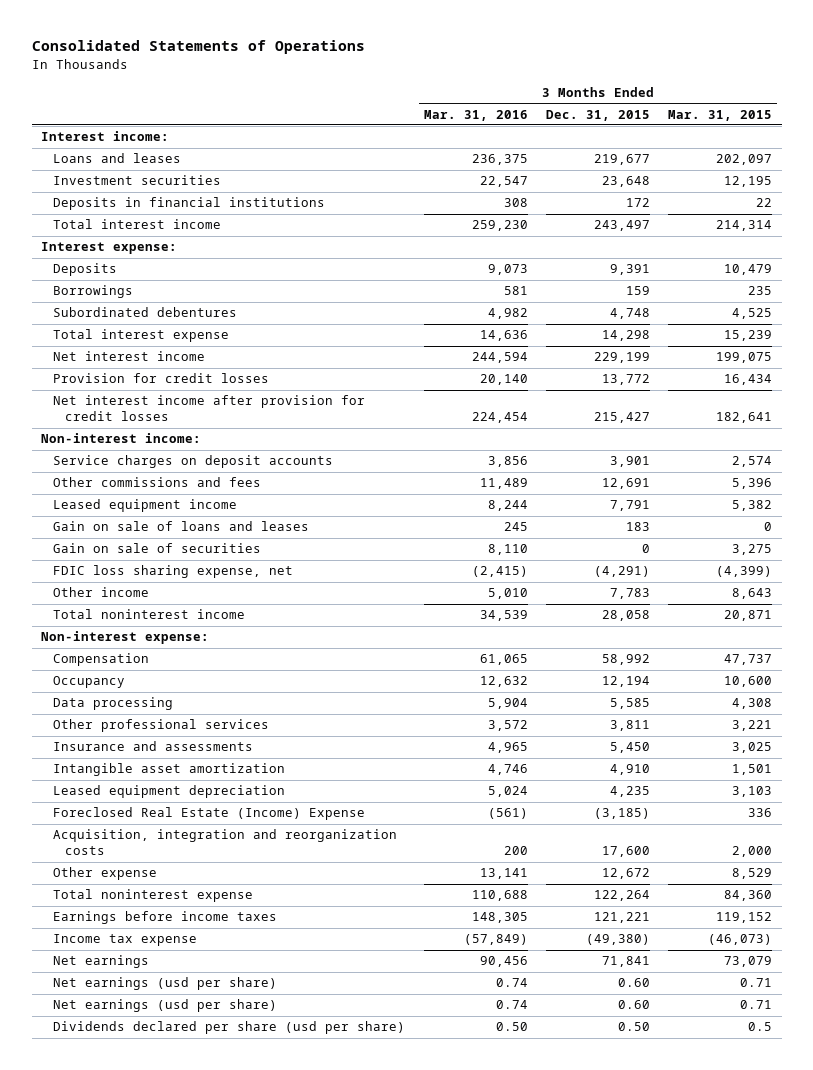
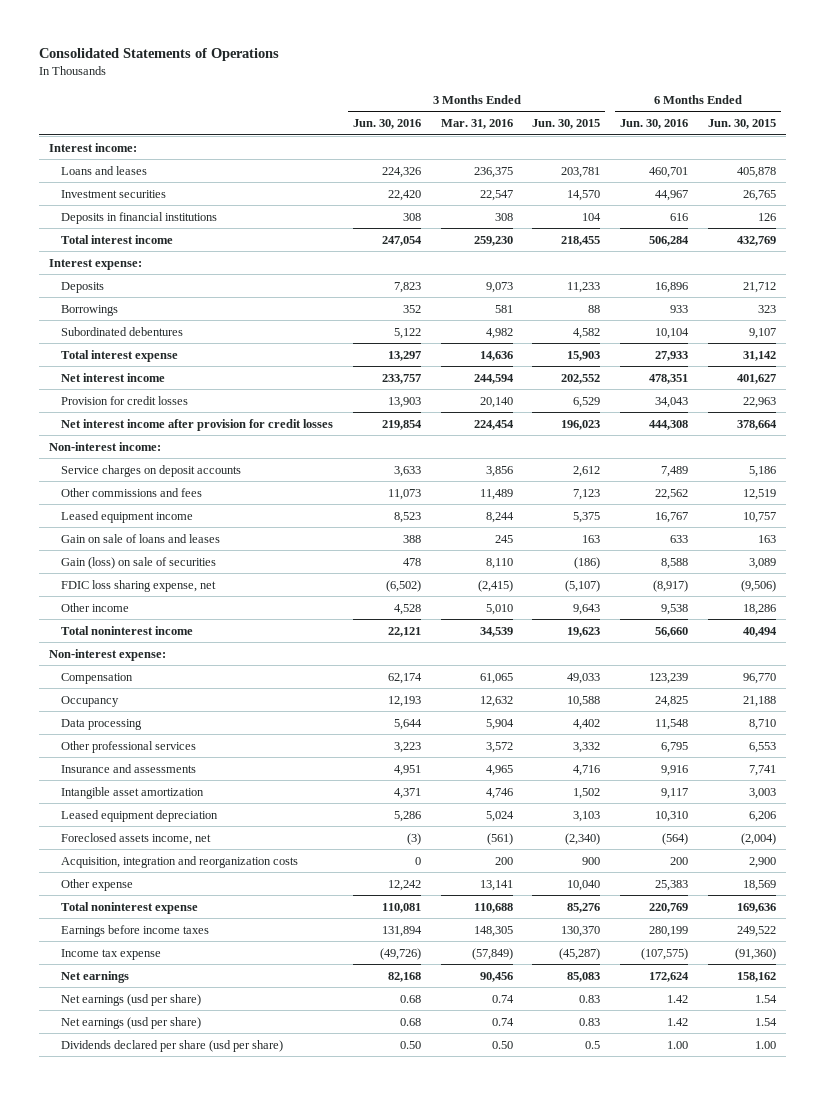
- | 3 Months Ended Mar. 31, 2016 | 3 Months Ended Dec. 31, 2015 | 3 Months Ended Mar. 31, 2015
+ | 3 Months Ended Jun. 30, 2016 | 3 Months Ended Mar. 31, 2016 | 3 Months Ended Jun. 30, 2015 | 6 Months Ended Jun. 30, 2016 | 6 Months Ended Jun. 30, 2015
- Gain on sale of securities | 8,110 | 0 | 3,275
+ Gain (loss) on sale of securities | 478 | 8,110 | (186) | 8,588 | 3,089
- Foreclosed Real Estate (Income) Expense | (561) | (3,185) | 336
+ Foreclosed assets income, net | (3) | (561) | (2,340) | (564) | (2,004)

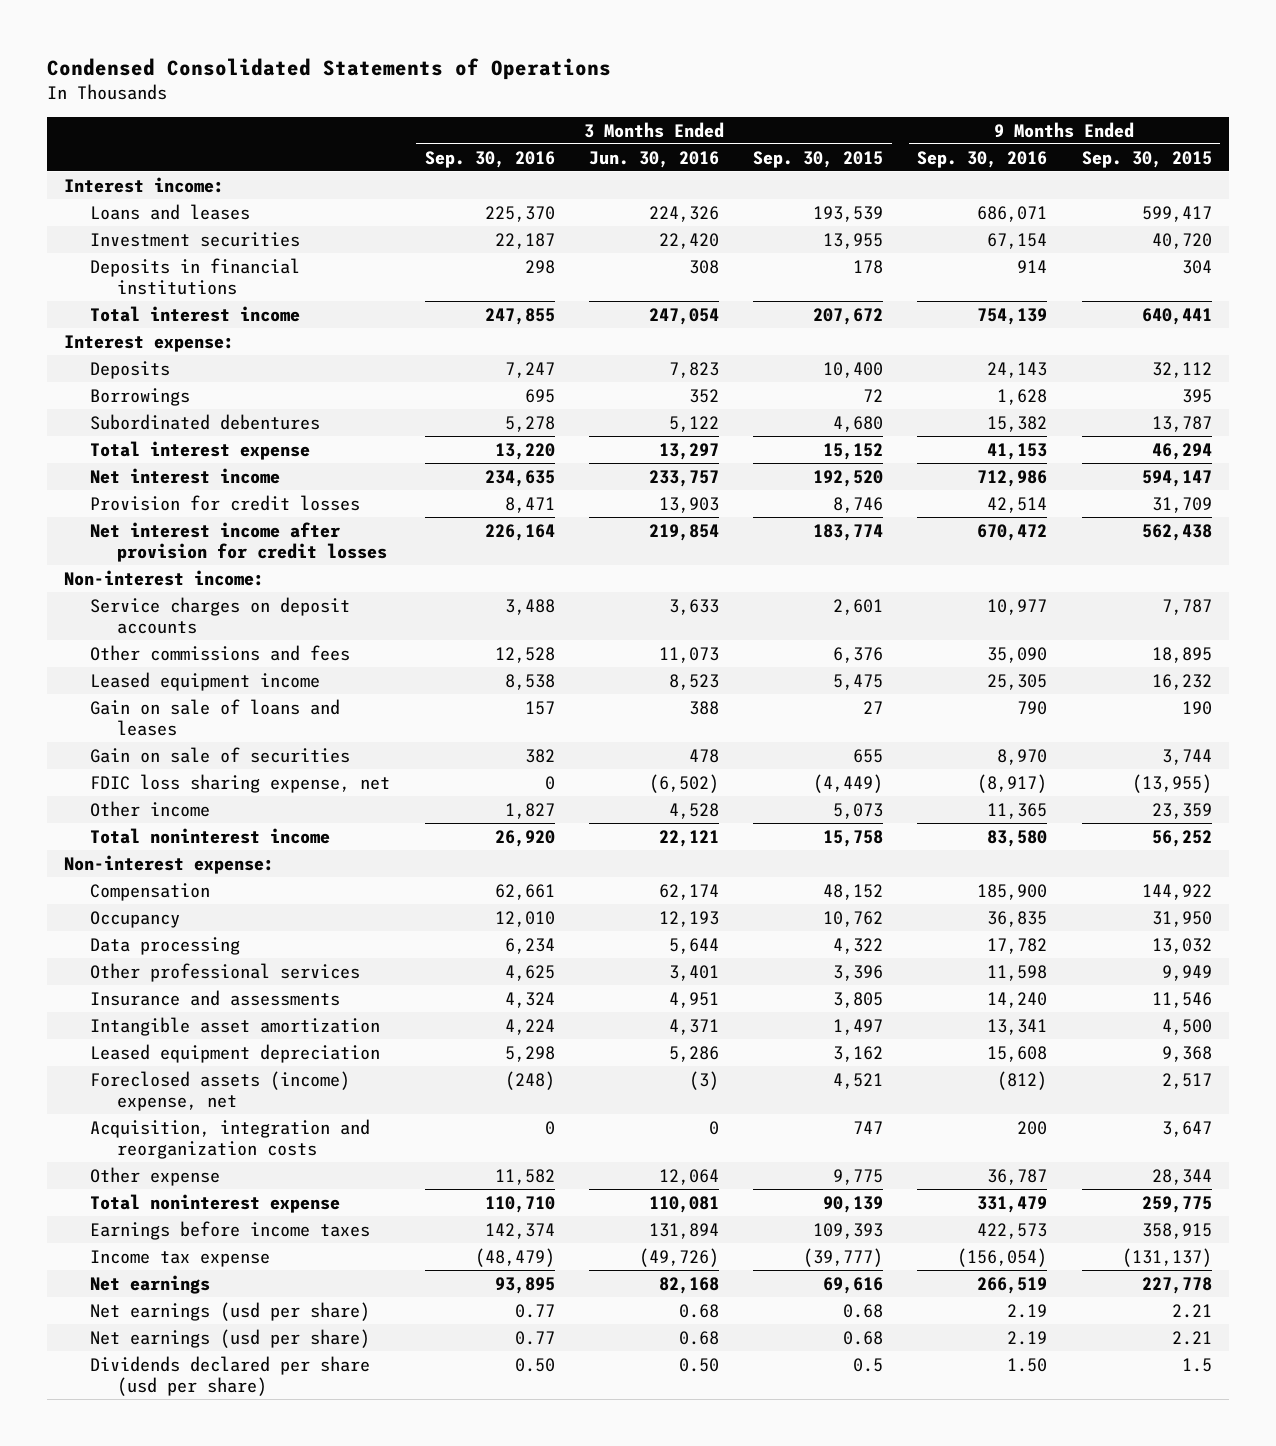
- Consolidated Statements of Operations
+ Condensed Consolidated Statements of Operations
- | 3 Months Ended Jun. 30, 2016 | 3 Months Ended Mar. 31, 2016 | 3 Months Ended Jun. 30, 2015 | 6 Months Ended Jun. 30, 2016 | 6 Months Ended Jun. 30, 2015
+ | 3 Months Ended Sep. 30, 2016 | 3 Months Ended Jun. 30, 2016 | 3 Months Ended Sep. 30, 2015 | 9 Months Ended Sep. 30, 2016 | 9 Months Ended Sep. 30, 2015
- Gain (loss) on sale of securities | 478 | 8,110 | (186) | 8,588 | 3,089
+ Gain on sale of securities | 382 | 478 | 655 | 8,970 | 3,744
- Other professional services | 3,223 | 3,572 | 3,332 | 6,795 | 6,553
+ Other professional services | 4,625 | 3,401 | 3,396 | 11,598 | 9,949
- Foreclosed assets income, net | (3) | (561) | (2,340) | (564) | (2,004)
+ Foreclosed assets (income) expense, net | (248) | (3) | 4,521 | (812) | 2,517
- Other expense | 12,242 | 13,141 | 10,040 | 25,383 | 18,569
+ Other expense | 11,582 | 12,064 | 9,775 | 36,787 | 28,344

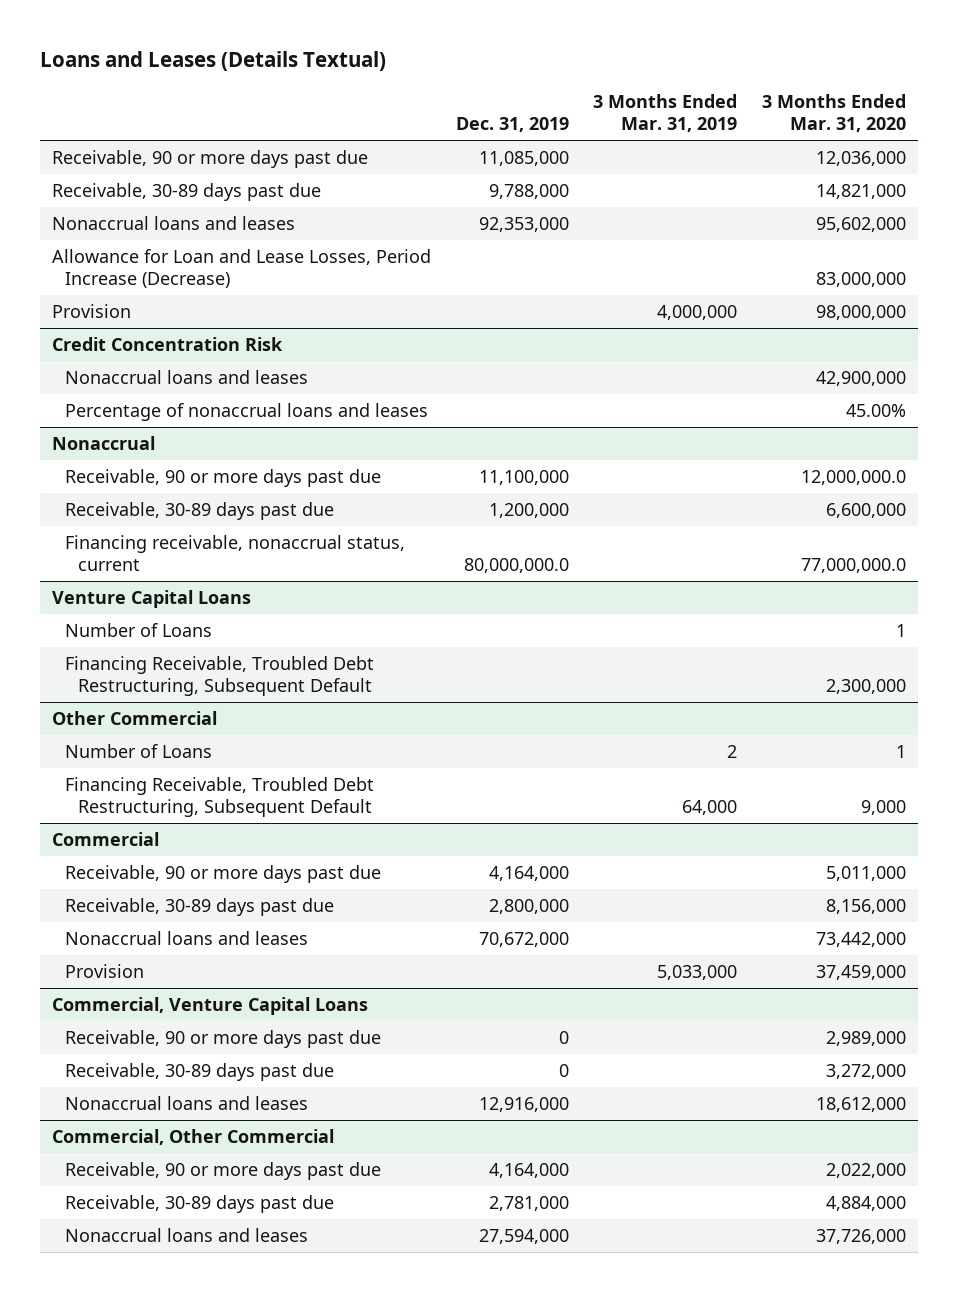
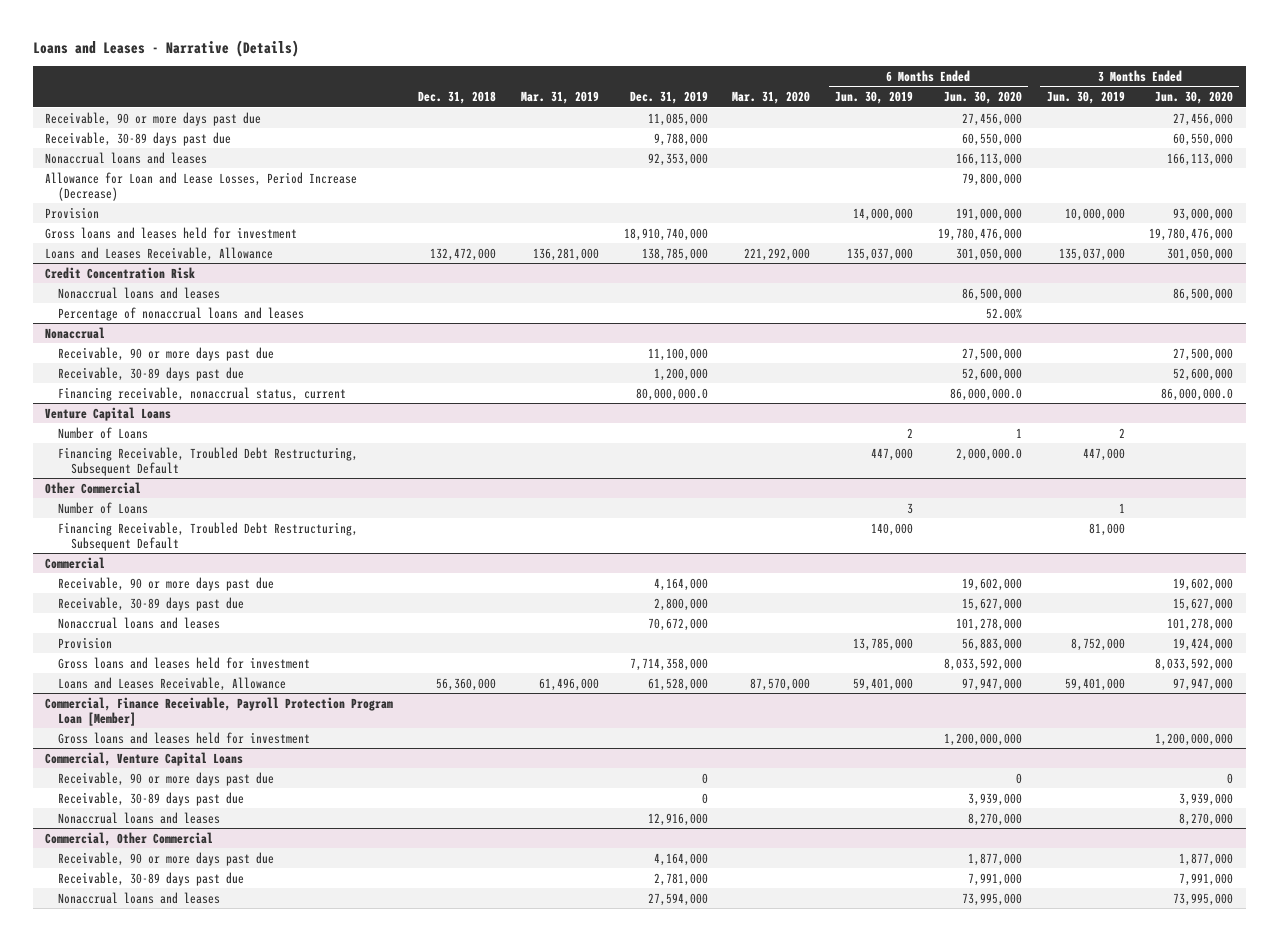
- Loans and Leases (Details Textual)
+ Loans and Leases - Narrative (Details)
- | Dec. 31, 2019 | 3 Months Ended Mar. 31, 2019 | 3 Months Ended Mar. 31, 2020
+ | Dec. 31, 2018 | Mar. 31, 2019 | Dec. 31, 2019 | Mar. 31, 2020 | 6 Months Ended Jun. 30, 2019 | 6 Months Ended Jun. 30, 2020 | 3 Months Ended Jun. 30, 2019 | 3 Months Ended Jun. 30, 2020
+ Gross loans and leases held for investment | | | 18,910,740,000 | | | 19,780,476,000 | | 19,780,476,000
+ Loans and Leases Receivable, Allowance | 132,472,000 | 136,281,000 | 138,785,000 | 221,292,000 | 135,037,000 | 301,050,000 | 135,037,000 | 301,050,000
@ Commercial
+ Gross loans and leases held for investment | | | 7,714,358,000 | | | 8,033,592,000 | | 8,033,592,000
+ Loans and Leases Receivable, Allowance | 56,360,000 | 61,496,000 | 61,528,000 | 87,570,000 | 59,401,000 | 97,947,000 | 59,401,000 | 97,947,000
+ Commercial, Finance Receivable, Payroll Protection Program Loan [Member]
+ Gross loans and leases held for investment | | | | | | 1,200,000,000 | | 1,200,000,000

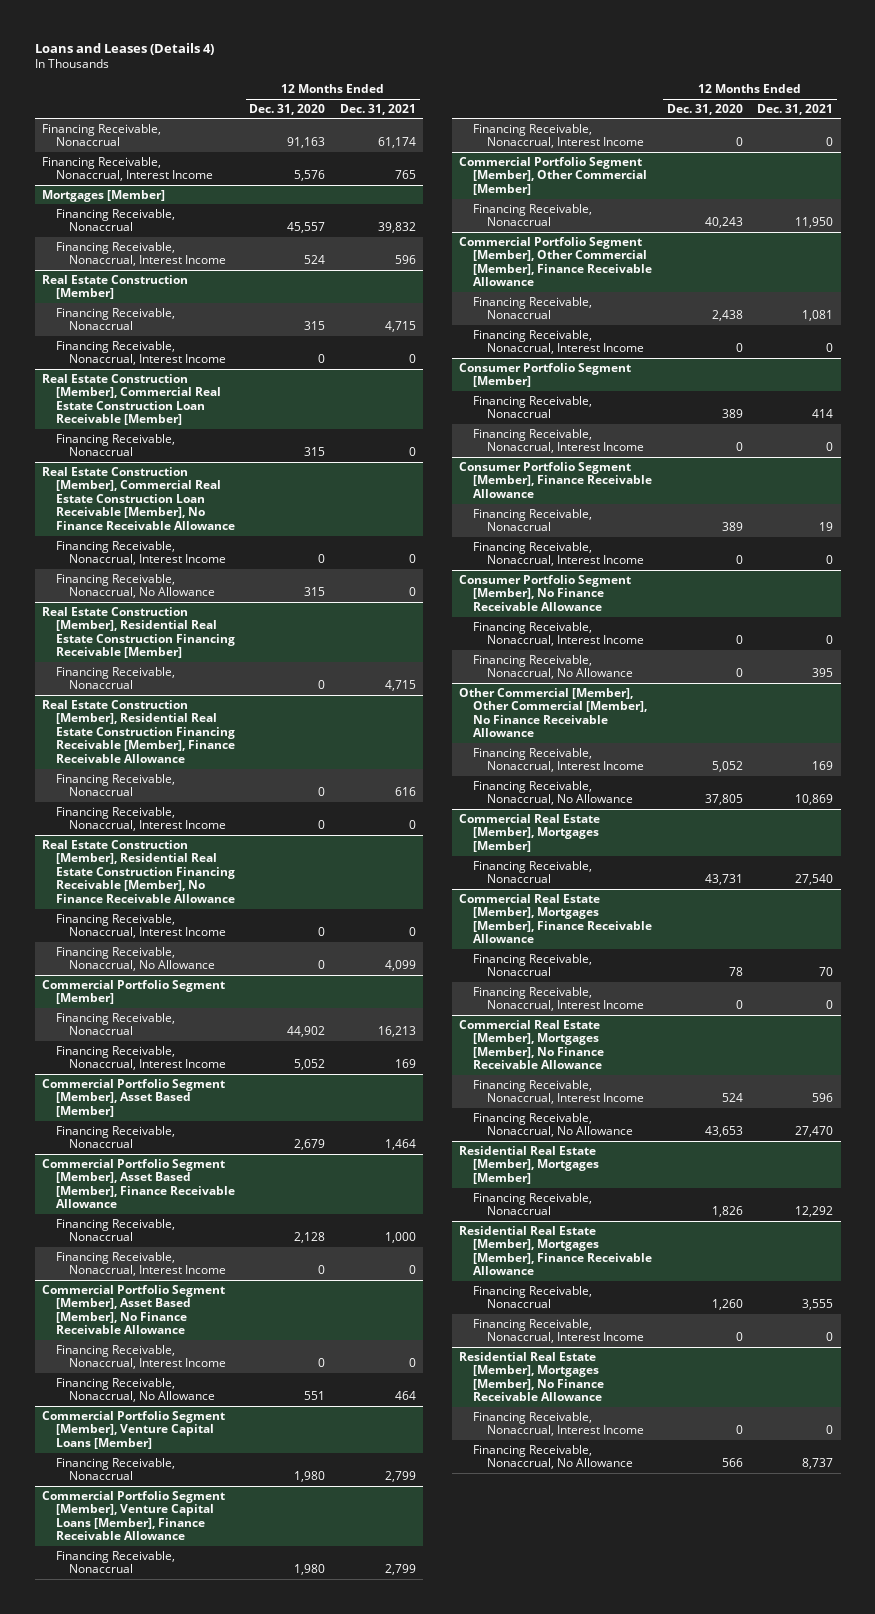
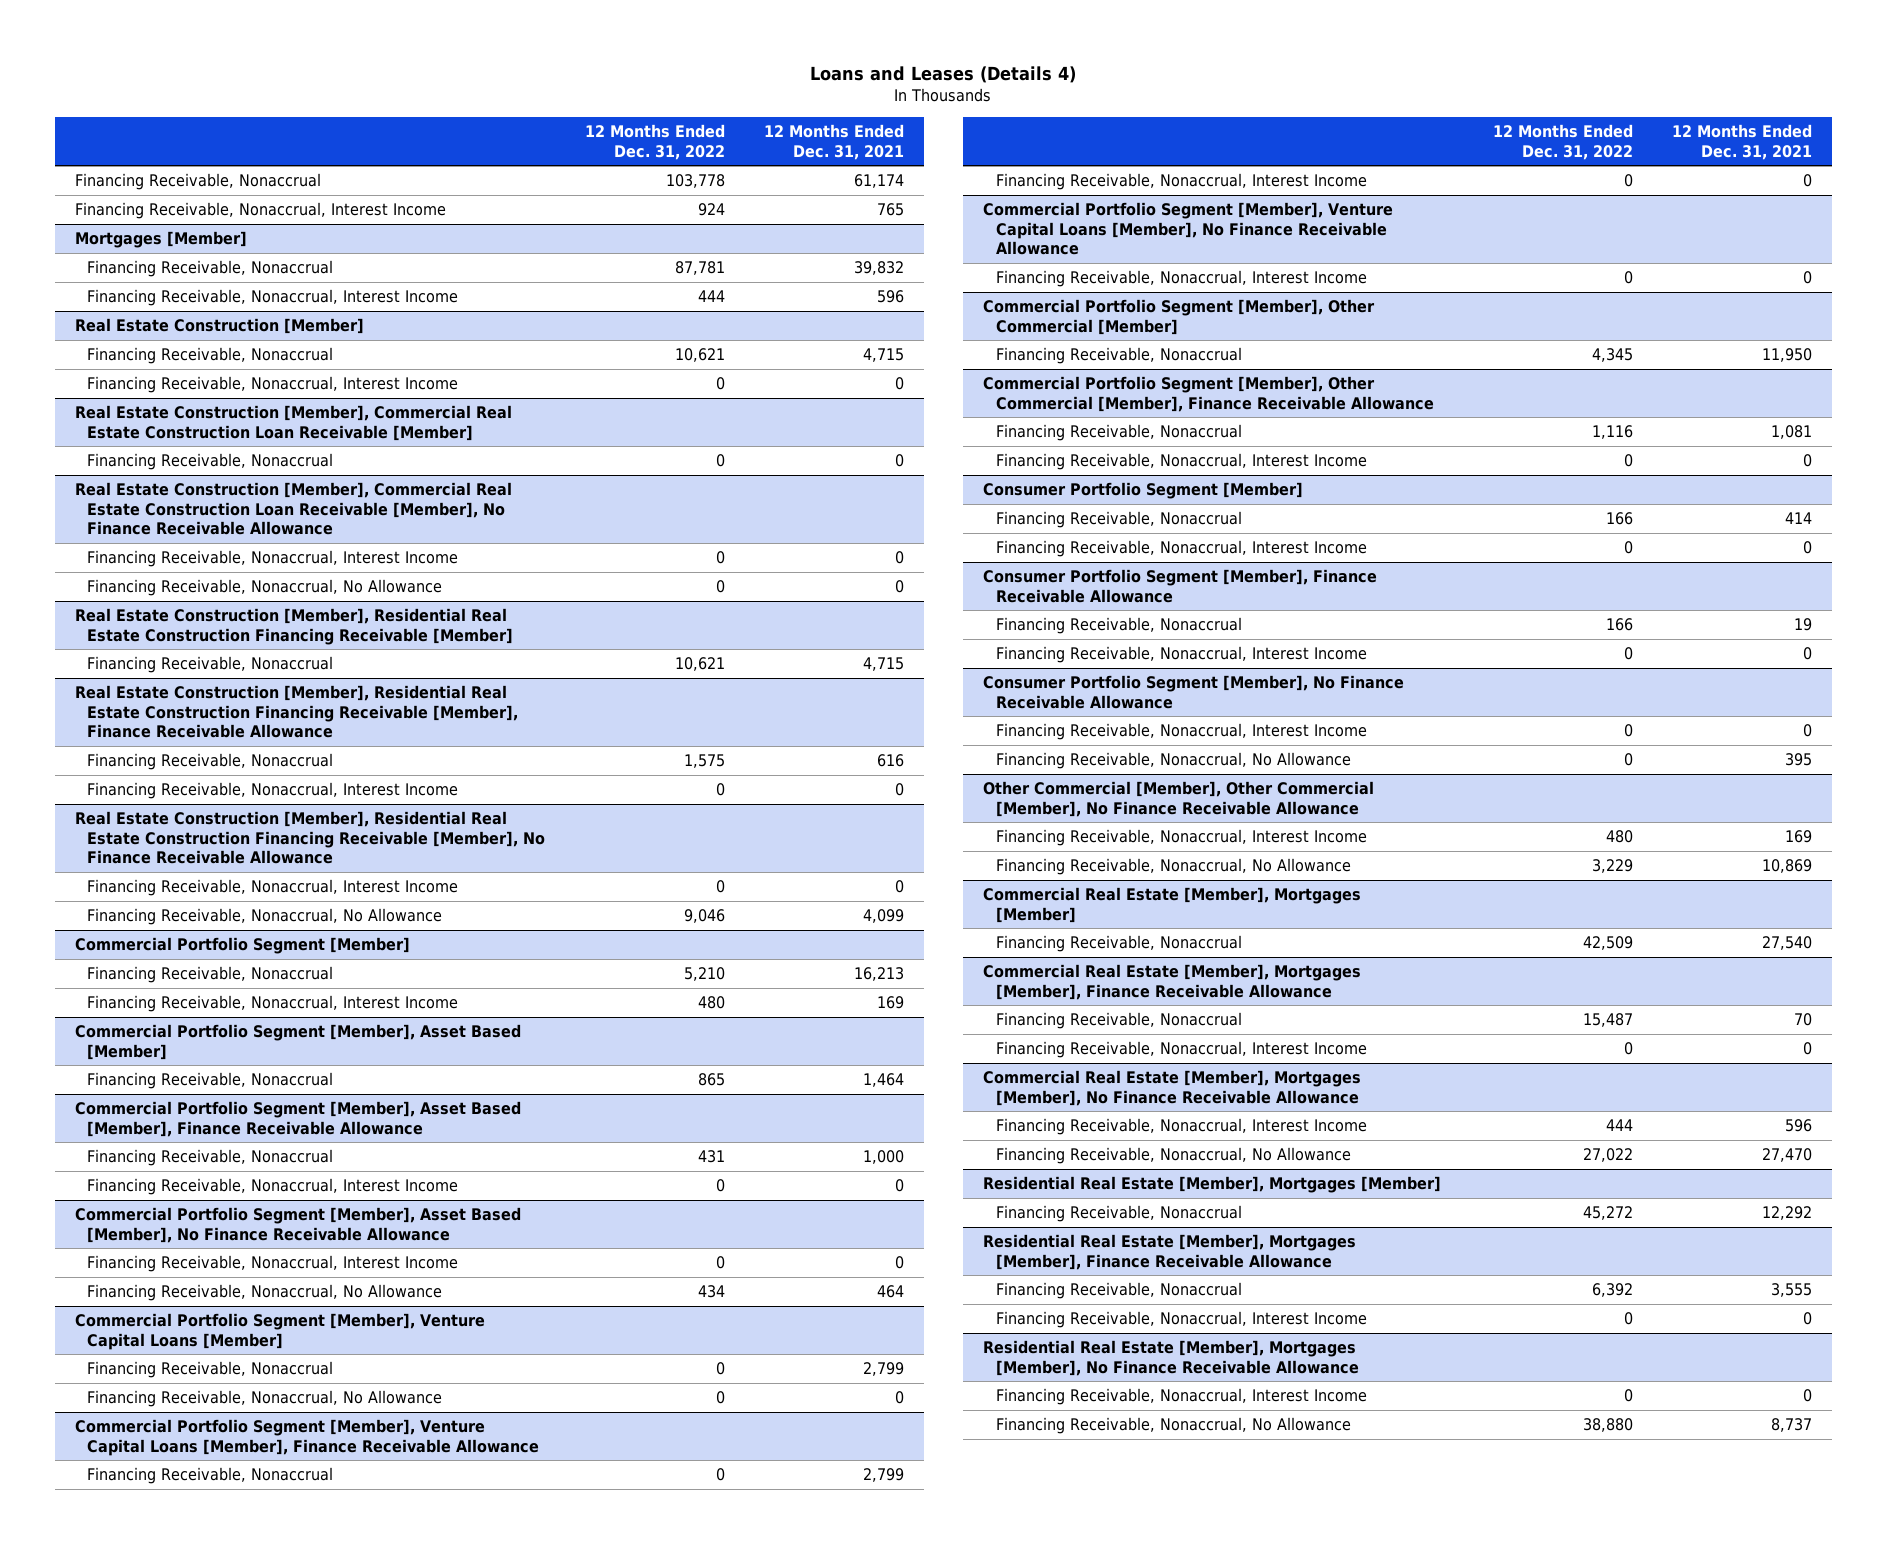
- | 12 Months Ended Dec. 31, 2020 | 12 Months Ended Dec. 31, 2021
+ | 12 Months Ended Dec. 31, 2022 | 12 Months Ended Dec. 31, 2021
@ Commercial Portfolio Segment [Member], Venture Capital Loans [Member]
+ Financing Receivable, Nonaccrual, No Allowance | 0 | 0
+ Commercial Portfolio Segment [Member], Venture Capital Loans [Member], No Finance Receivable Allowance
+ Financing Receivable, Nonaccrual, Interest Income | 0 | 0

